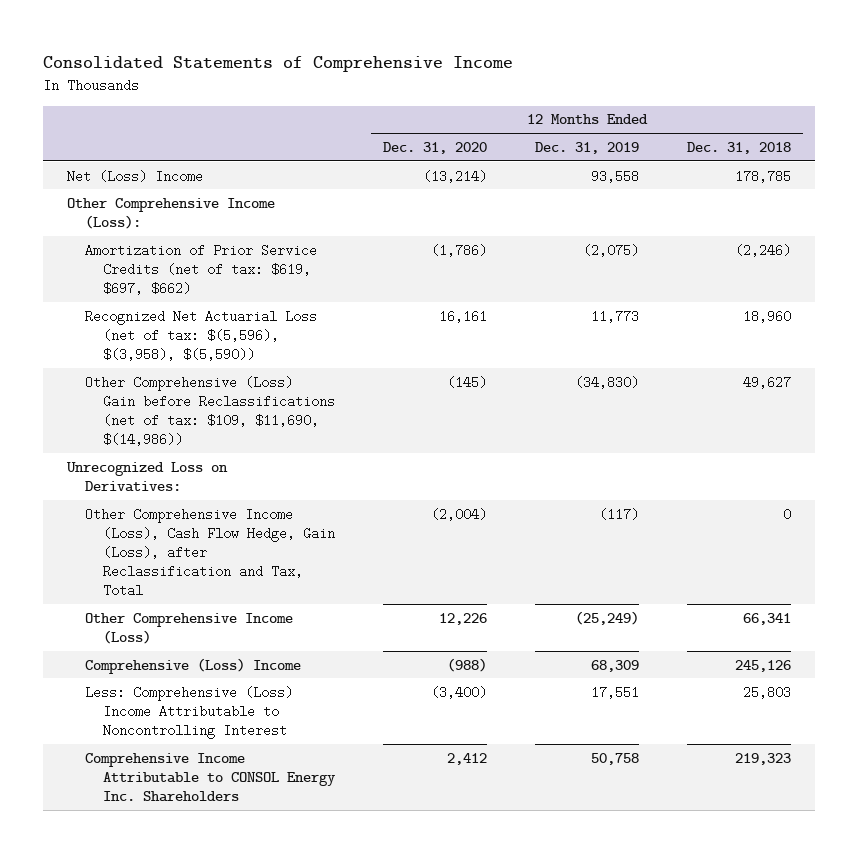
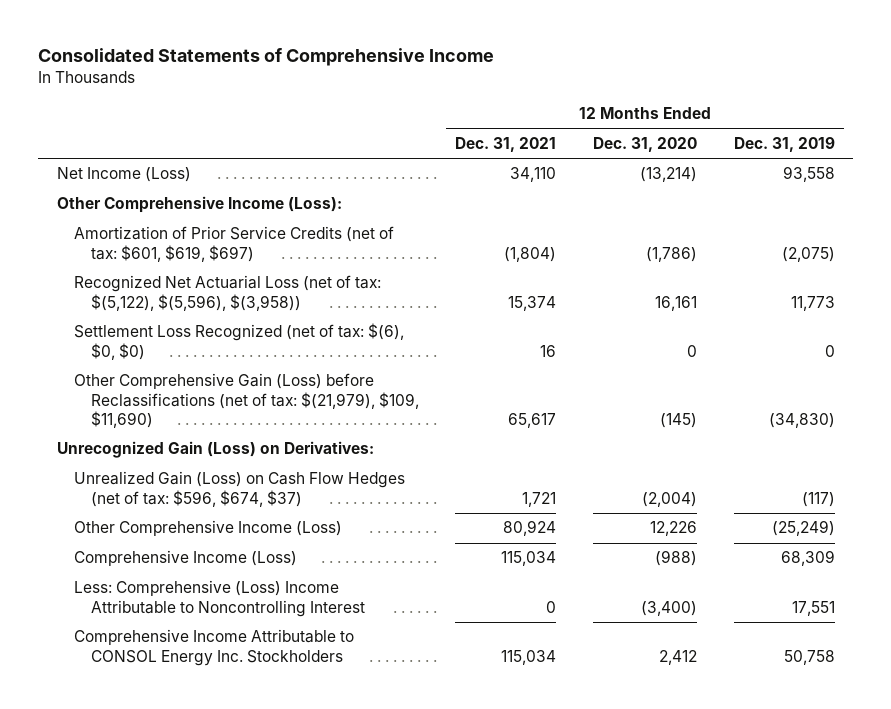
- | 12 Months Ended Dec. 31, 2020 | 12 Months Ended Dec. 31, 2019 | 12 Months Ended Dec. 31, 2018
+ | 12 Months Ended Dec. 31, 2021 | 12 Months Ended Dec. 31, 2020 | 12 Months Ended Dec. 31, 2019
- Net (Loss) Income | (13,214) | 93,558 | 178,785
+ Net Income (Loss) | 34,110 | (13,214) | 93,558
- Amortization of Prior Service Credits (net of tax: $619, $697, $662) | (1,786) | (2,075) | (2,246)
- Recognized Net Actuarial Loss (net of tax: $(5,596), $(3,958), $(5,590)) | 16,161 | 11,773 | 18,960
- Other Comprehensive (Loss) Gain before Reclassifications (net of tax: $109, $11,690, $(14,986)) | (145) | (34,830) | 49,627
- Unrecognized Loss on Derivatives:
- Other Comprehensive Income (Loss), Cash Flow Hedge, Gain (Loss), after Reclassification and Tax, Total | (2,004) | (117) | 0
+ Amortization of Prior Service Credits (net of tax: $601, $619, $697) | (1,804) | (1,786) | (2,075)
+ Recognized Net Actuarial Loss (net of tax: $(5,122), $(5,596), $(3,958)) | 15,374 | 16,161 | 11,773
+ Settlement Loss Recognized (net of tax: $(6), $0, $0) | 16 | 0 | 0
+ Other Comprehensive Gain (Loss) before Reclassifications (net of tax: $(21,979), $109, $11,690) | 65,617 | (145) | (34,830)
+ Unrecognized Gain (Loss) on Derivatives:
+ Unrealized Gain (Loss) on Cash Flow Hedges (net of tax: $596, $674, $37) | 1,721 | (2,004) | (117)
- Comprehensive (Loss) Income | (988) | 68,309 | 245,126
+ Comprehensive Income (Loss) | 115,034 | (988) | 68,309
- Comprehensive Income Attributable to CONSOL Energy Inc. Shareholders | 2,412 | 50,758 | 219,323
+ Comprehensive Income Attributable to CONSOL Energy Inc. Stockholders | 115,034 | 2,412 | 50,758

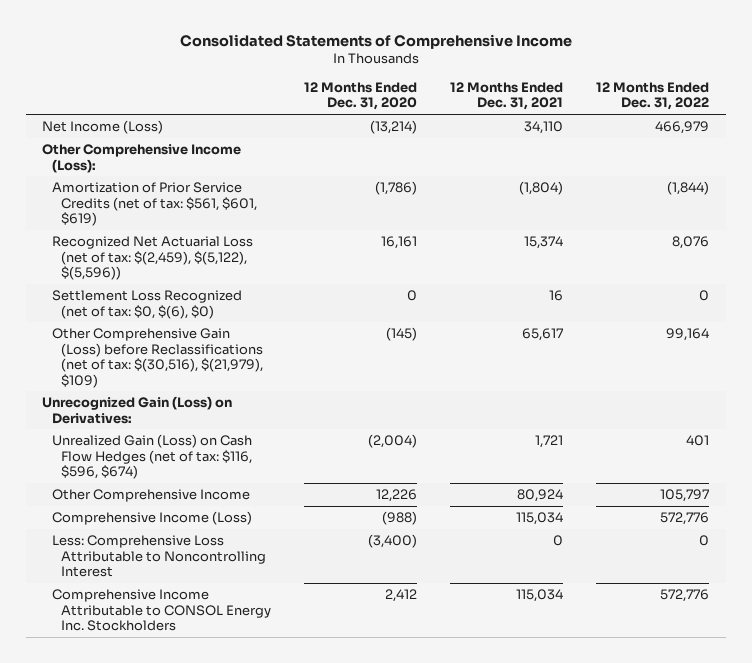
- | 12 Months Ended Dec. 31, 2021 | 12 Months Ended Dec. 31, 2020 | 12 Months Ended Dec. 31, 2019
+ | 12 Months Ended Dec. 31, 2020 | 12 Months Ended Dec. 31, 2021 | 12 Months Ended Dec. 31, 2022
- Amortization of Prior Service Credits (net of tax: $601, $619, $697) | (1,804) | (1,786) | (2,075)
- Recognized Net Actuarial Loss (net of tax: $(5,122), $(5,596), $(3,958)) | 15,374 | 16,161 | 11,773
- Settlement Loss Recognized (net of tax: $(6), $0, $0) | 16 | 0 | 0
- Other Comprehensive Gain (Loss) before Reclassifications (net of tax: $(21,979), $109, $11,690) | 65,617 | (145) | (34,830)
+ Amortization of Prior Service Credits (net of tax: $561, $601, $619) | (1,786) | (1,804) | (1,844)
+ Recognized Net Actuarial Loss (net of tax: $(2,459), $(5,122), $(5,596)) | 16,161 | 15,374 | 8,076
+ Settlement Loss Recognized (net of tax: $0, $(6), $0) | 0 | 16 | 0
+ Other Comprehensive Gain (Loss) before Reclassifications (net of tax: $(30,516), $(21,979), $109) | (145) | 65,617 | 99,164
- Unrealized Gain (Loss) on Cash Flow Hedges (net of tax: $596, $674, $37) | 1,721 | (2,004) | (117)
- Other Comprehensive Income (Loss) | 80,924 | 12,226 | (25,249)
+ Unrealized Gain (Loss) on Cash Flow Hedges (net of tax: $116, $596, $674) | (2,004) | 1,721 | 401
+ Other Comprehensive Income | 12,226 | 80,924 | 105,797
- Less: Comprehensive (Loss) Income Attributable to Noncontrolling Interest | 0 | (3,400) | 17,551
+ Less: Comprehensive Loss Attributable to Noncontrolling Interest | (3,400) | 0 | 0

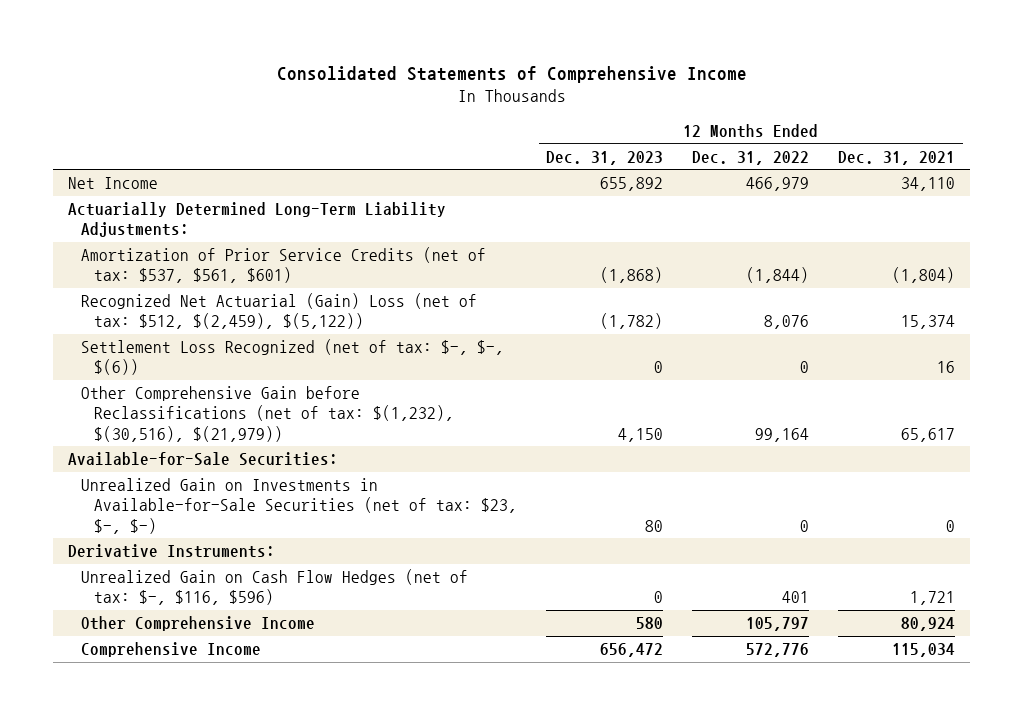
- | 12 Months Ended Dec. 31, 2020 | 12 Months Ended Dec. 31, 2021 | 12 Months Ended Dec. 31, 2022
+ | 12 Months Ended Dec. 31, 2023 | 12 Months Ended Dec. 31, 2022 | 12 Months Ended Dec. 31, 2021
- Net Income (Loss) | (13,214) | 34,110 | 466,979
- Other Comprehensive Income (Loss):
- Amortization of Prior Service Credits (net of tax: $561, $601, $619) | (1,786) | (1,804) | (1,844)
- Recognized Net Actuarial Loss (net of tax: $(2,459), $(5,122), $(5,596)) | 16,161 | 15,374 | 8,076
- Settlement Loss Recognized (net of tax: $0, $(6), $0) | 0 | 16 | 0
- Other Comprehensive Gain (Loss) before Reclassifications (net of tax: $(30,516), $(21,979), $109) | (145) | 65,617 | 99,164
- Unrecognized Gain (Loss) on Derivatives:
- Unrealized Gain (Loss) on Cash Flow Hedges (net of tax: $116, $596, $674) | (2,004) | 1,721 | 401
+ Net Income | 655,892 | 466,979 | 34,110
+ Actuarially Determined Long-Term Liability Adjustments:
+ Amortization of Prior Service Credits (net of tax: $537, $561, $601) | (1,868) | (1,844) | (1,804)
+ Recognized Net Actuarial (Gain) Loss (net of tax: $512, $(2,459), $(5,122)) | (1,782) | 8,076 | 15,374
+ Settlement Loss Recognized (net of tax: $-, $-, $(6)) | 0 | 0 | 16
+ Other Comprehensive Gain before Reclassifications (net of tax: $(1,232), $(30,516), $(21,979)) | 4,150 | 99,164 | 65,617
+ Available-for-Sale Securities:
+ Unrealized Gain on Investments in Available-for-Sale Securities (net of tax: $23, $-, $-) | 80 | 0 | 0
+ Derivative Instruments:
+ Unrealized Gain on Cash Flow Hedges (net of tax: $-, $116, $596) | 0 | 401 | 1,721
- Comprehensive Income (Loss) | (988) | 115,034 | 572,776
- Less: Comprehensive Loss Attributable to Noncontrolling Interest | (3,400) | 0 | 0
- Comprehensive Income Attributable to CONSOL Energy Inc. Stockholders | 2,412 | 115,034 | 572,776
+ Comprehensive Income | 656,472 | 572,776 | 115,034

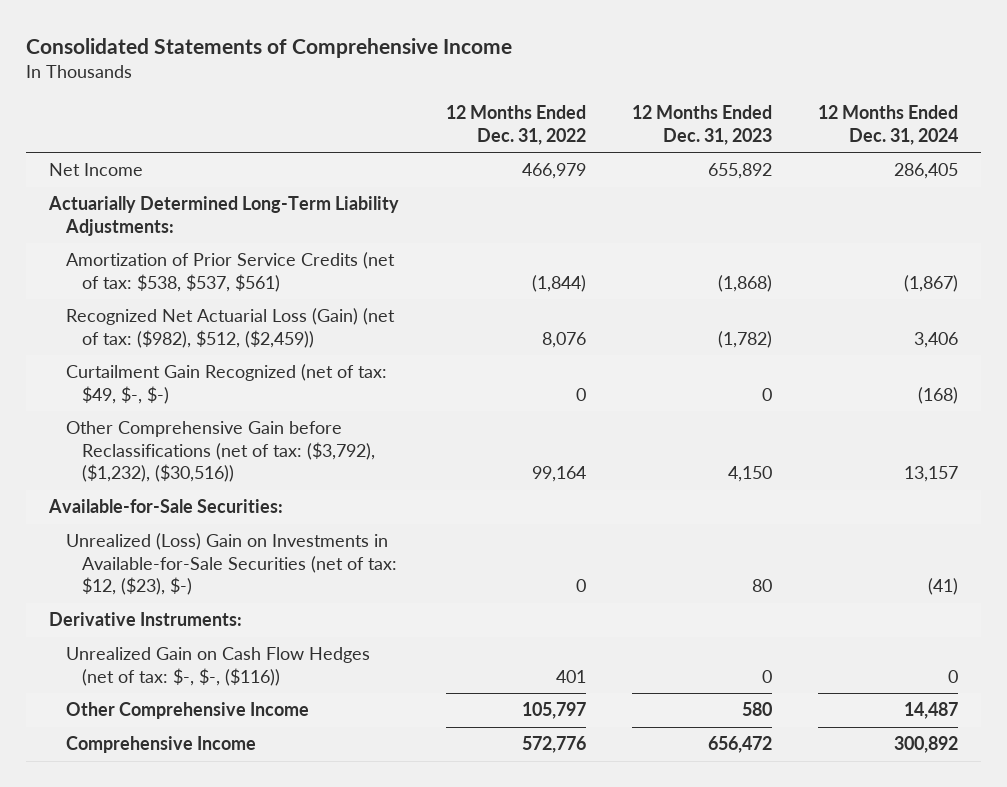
- | 12 Months Ended Dec. 31, 2023 | 12 Months Ended Dec. 31, 2022 | 12 Months Ended Dec. 31, 2021
+ | 12 Months Ended Dec. 31, 2022 | 12 Months Ended Dec. 31, 2023 | 12 Months Ended Dec. 31, 2024
- Amortization of Prior Service Credits (net of tax: $537, $561, $601) | (1,868) | (1,844) | (1,804)
- Recognized Net Actuarial (Gain) Loss (net of tax: $512, $(2,459), $(5,122)) | (1,782) | 8,076 | 15,374
- Settlement Loss Recognized (net of tax: $-, $-, $(6)) | 0 | 0 | 16
- Other Comprehensive Gain before Reclassifications (net of tax: $(1,232), $(30,516), $(21,979)) | 4,150 | 99,164 | 65,617
+ Amortization of Prior Service Credits (net of tax: $538, $537, $561) | (1,844) | (1,868) | (1,867)
+ Recognized Net Actuarial Loss (Gain) (net of tax: ($982), $512, ($2,459)) | 8,076 | (1,782) | 3,406
+ Curtailment Gain Recognized (net of tax: $49, $-, $-) | 0 | 0 | (168)
+ Other Comprehensive Gain before Reclassifications (net of tax: ($3,792), ($1,232), ($30,516)) | 99,164 | 4,150 | 13,157
- Unrealized Gain on Investments in Available-for-Sale Securities (net of tax: $23, $-, $-) | 80 | 0 | 0
+ Unrealized (Loss) Gain on Investments in Available-for-Sale Securities (net of tax: $12, ($23), $-) | 0 | 80 | (41)
- Unrealized Gain on Cash Flow Hedges (net of tax: $-, $116, $596) | 0 | 401 | 1,721
+ Unrealized Gain on Cash Flow Hedges (net of tax: $-, $-, ($116)) | 401 | 0 | 0

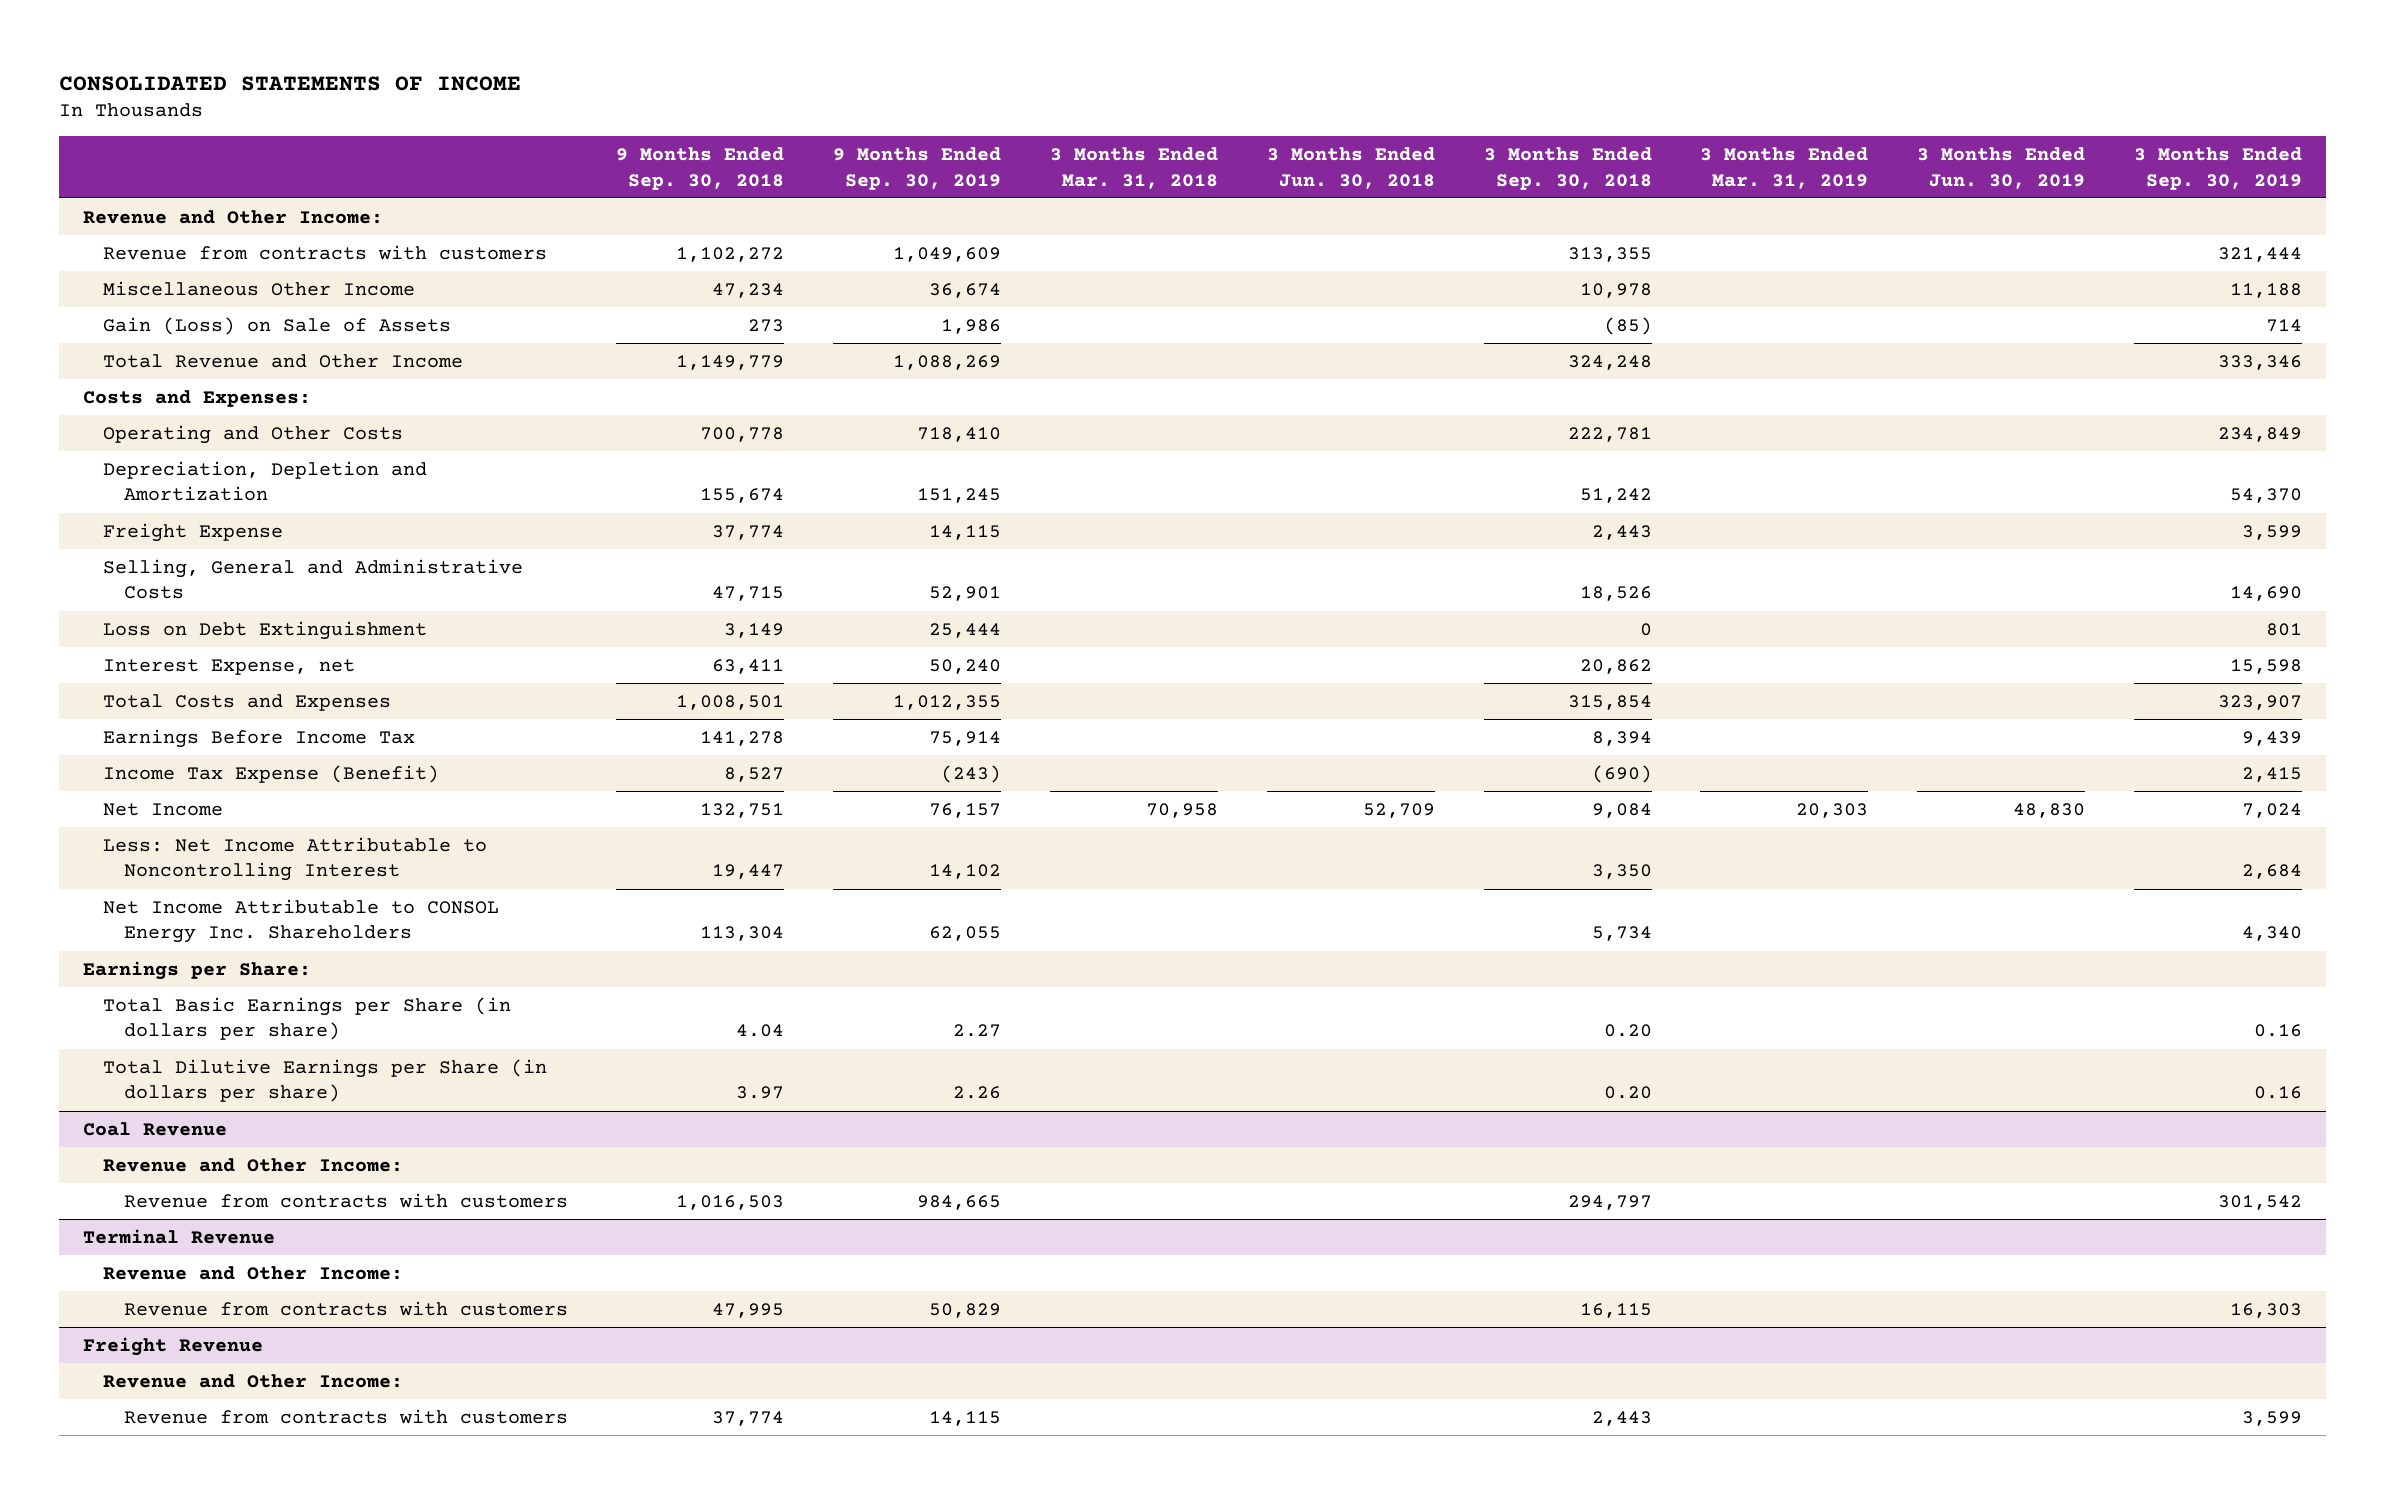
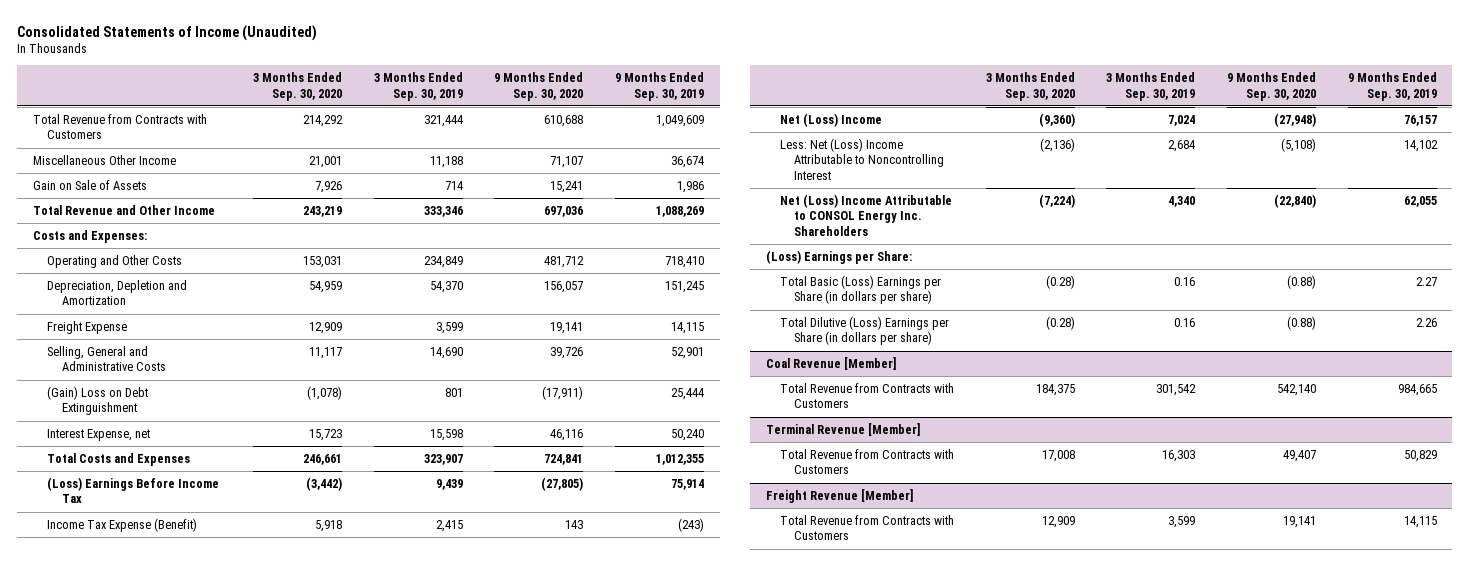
- CONSOLIDATED STATEMENTS OF INCOME
+ Consolidated Statements of Income (Unaudited)
- | 9 Months Ended Sep. 30, 2018 | 9 Months Ended Sep. 30, 2019 | 3 Months Ended Mar. 31, 2018 | 3 Months Ended Jun. 30, 2018 | 3 Months Ended Sep. 30, 2018 | 3 Months Ended Mar. 31, 2019 | 3 Months Ended Jun. 30, 2019 | 3 Months Ended Sep. 30, 2019
+ | 3 Months Ended Sep. 30, 2020 | 3 Months Ended Sep. 30, 2019 | 9 Months Ended Sep. 30, 2020 | 9 Months Ended Sep. 30, 2019
- Revenue and Other Income:
- Revenue from contracts with customers | 1,102,272 | 1,049,609 | | | 313,355 | | | 321,444
+ Total Revenue from Contracts with Customers | 214,292 | 321,444 | 610,688 | 1,049,609
- Gain (Loss) on Sale of Assets | 273 | 1,986 | | | (85) | | | 714
+ Gain on Sale of Assets | 7,926 | 714 | 15,241 | 1,986
- Loss on Debt Extinguishment | 3,149 | 25,444 | | | 0 | | | 801
+ (Gain) Loss on Debt Extinguishment | (1,078) | 801 | (17,911) | 25,444
- Earnings Before Income Tax | 141,278 | 75,914 | | | 8,394 | | | 9,439
+ (Loss) Earnings Before Income Tax | (3,442) | 9,439 | (27,805) | 75,914
- Net Income | 132,751 | 76,157 | 70,958 | 52,709 | 9,084 | 20,303 | 48,830 | 7,024
- Less: Net Income Attributable to Noncontrolling Interest | 19,447 | 14,102 | | | 3,350 | | | 2,684
- Net Income Attributable to CONSOL Energy Inc. Shareholders | 113,304 | 62,055 | | | 5,734 | | | 4,340
- Earnings per Share:
- Total Basic Earnings per Share (in dollars per share) | 4.04 | 2.27 | | | 0.20 | | | 0.16
- Total Dilutive Earnings per Share (in dollars per share) | 3.97 | 2.26 | | | 0.20 | | | 0.16
- Coal Revenue
- Revenue and Other Income:
- Revenue from contracts with customers | 1,016,503 | 984,665 | | | 294,797 | | | 301,542
- Terminal Revenue
- Revenue and Other Income:
- Revenue from contracts with customers | 47,995 | 50,829 | | | 16,115 | | | 16,303
- Freight Revenue
- Revenue and Other Income:
- Revenue from contracts with customers | 37,774 | 14,115 | | | 2,443 | | | 3,599
+ Net (Loss) Income | (9,360) | 7,024 | (27,948) | 76,157
+ Less: Net (Loss) Income Attributable to Noncontrolling Interest | (2,136) | 2,684 | (5,108) | 14,102
+ Net (Loss) Income Attributable to CONSOL Energy Inc. Shareholders | (7,224) | 4,340 | (22,840) | 62,055
+ (Loss) Earnings per Share:
+ Total Basic (Loss) Earnings per Share (in dollars per share) | (0.28) | 0.16 | (0.88) | 2.27
+ Total Dilutive (Loss) Earnings per Share (in dollars per share) | (0.28) | 0.16 | (0.88) | 2.26
+ Coal Revenue [Member]
+ Total Revenue from Contracts with Customers | 184,375 | 301,542 | 542,140 | 984,665
+ Terminal Revenue [Member]
+ Total Revenue from Contracts with Customers | 17,008 | 16,303 | 49,407 | 50,829
+ Freight Revenue [Member]
+ Total Revenue from Contracts with Customers | 12,909 | 3,599 | 19,141 | 14,115

